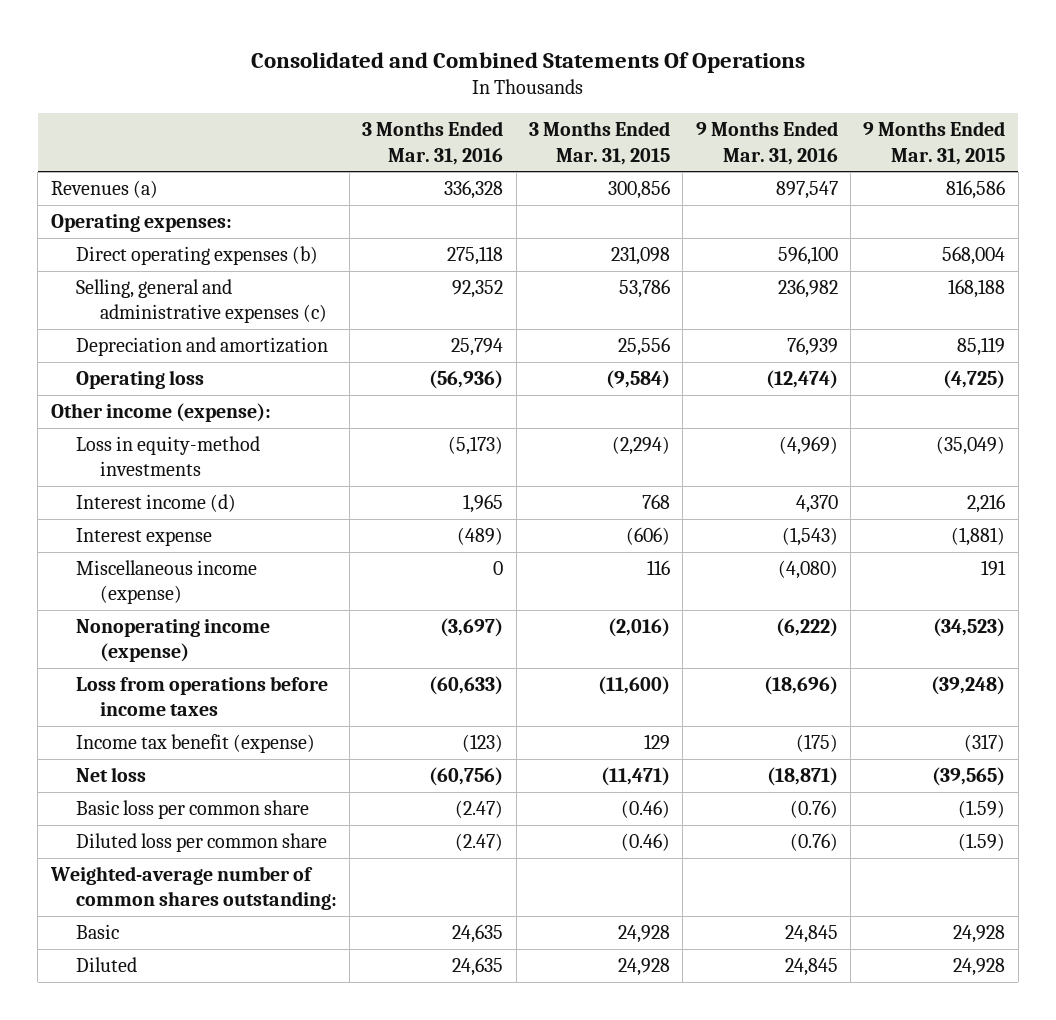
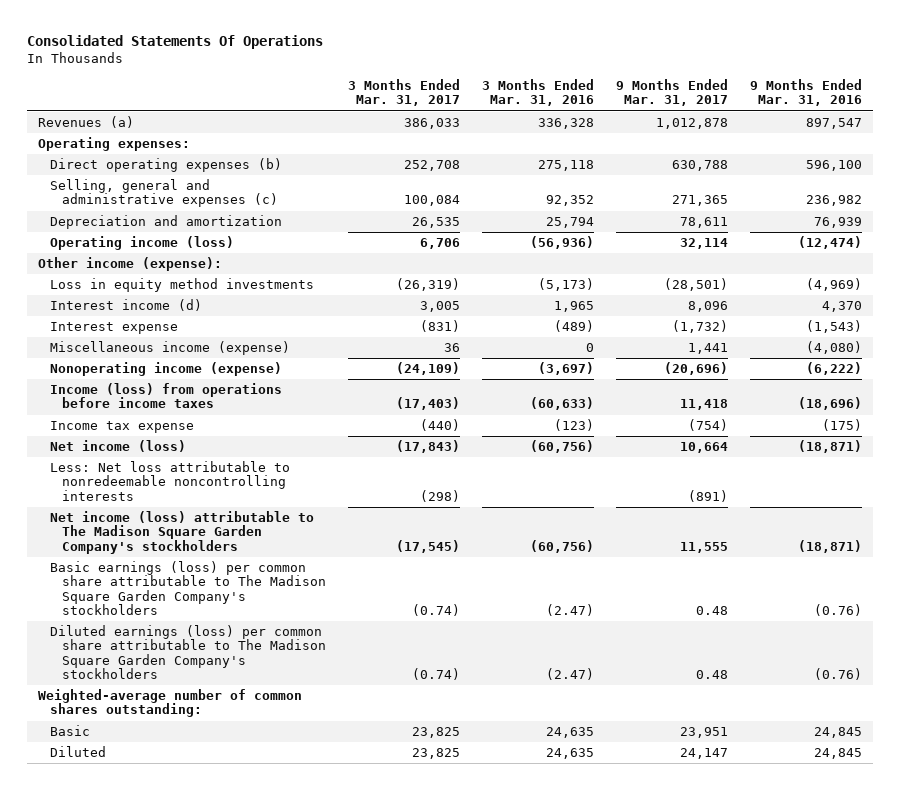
- Consolidated and Combined Statements Of Operations
+ Consolidated Statements Of Operations
- | 3 Months Ended Mar. 31, 2016 | 3 Months Ended Mar. 31, 2015 | 9 Months Ended Mar. 31, 2016 | 9 Months Ended Mar. 31, 2015
+ | 3 Months Ended Mar. 31, 2017 | 3 Months Ended Mar. 31, 2016 | 9 Months Ended Mar. 31, 2017 | 9 Months Ended Mar. 31, 2016
- Operating loss | (56,936) | (9,584) | (12,474) | (4,725)
+ Operating income (loss) | 6,706 | (56,936) | 32,114 | (12,474)
- Loss in equity-method investments | (5,173) | (2,294) | (4,969) | (35,049)
+ Loss in equity method investments | (26,319) | (5,173) | (28,501) | (4,969)
- Loss from operations before income taxes | (60,633) | (11,600) | (18,696) | (39,248)
- Income tax benefit (expense) | (123) | 129 | (175) | (317)
- Net loss | (60,756) | (11,471) | (18,871) | (39,565)
- Basic loss per common share | (2.47) | (0.46) | (0.76) | (1.59)
- Diluted loss per common share | (2.47) | (0.46) | (0.76) | (1.59)
+ Income (loss) from operations before income taxes | (17,403) | (60,633) | 11,418 | (18,696)
+ Income tax expense | (440) | (123) | (754) | (175)
+ Net income (loss) | (17,843) | (60,756) | 10,664 | (18,871)
+ Less: Net loss attributable to nonredeemable noncontrolling interests | (298) | | (891) |
+ Net income (loss) attributable to The Madison Square Garden Company's stockholders | (17,545) | (60,756) | 11,555 | (18,871)
+ Basic earnings (loss) per common share attributable to The Madison Square Garden Company's stockholders | (0.74) | (2.47) | 0.48 | (0.76)
+ Diluted earnings (loss) per common share attributable to The Madison Square Garden Company's stockholders | (0.74) | (2.47) | 0.48 | (0.76)

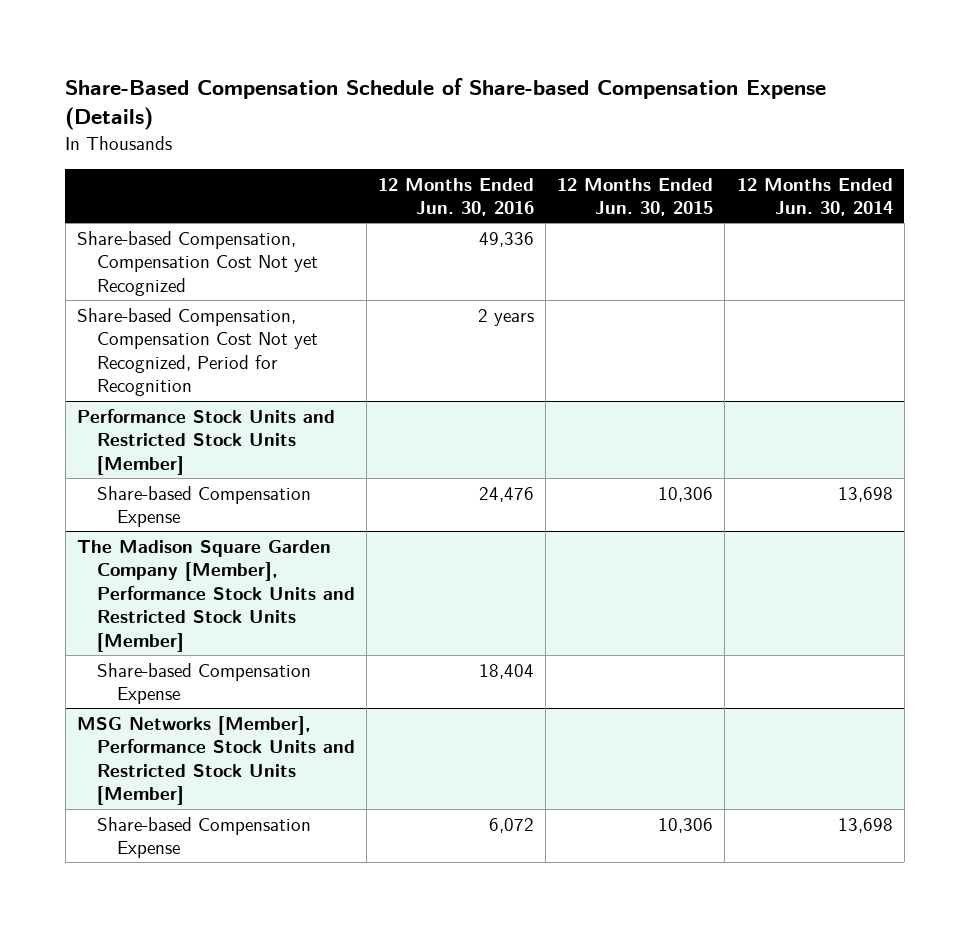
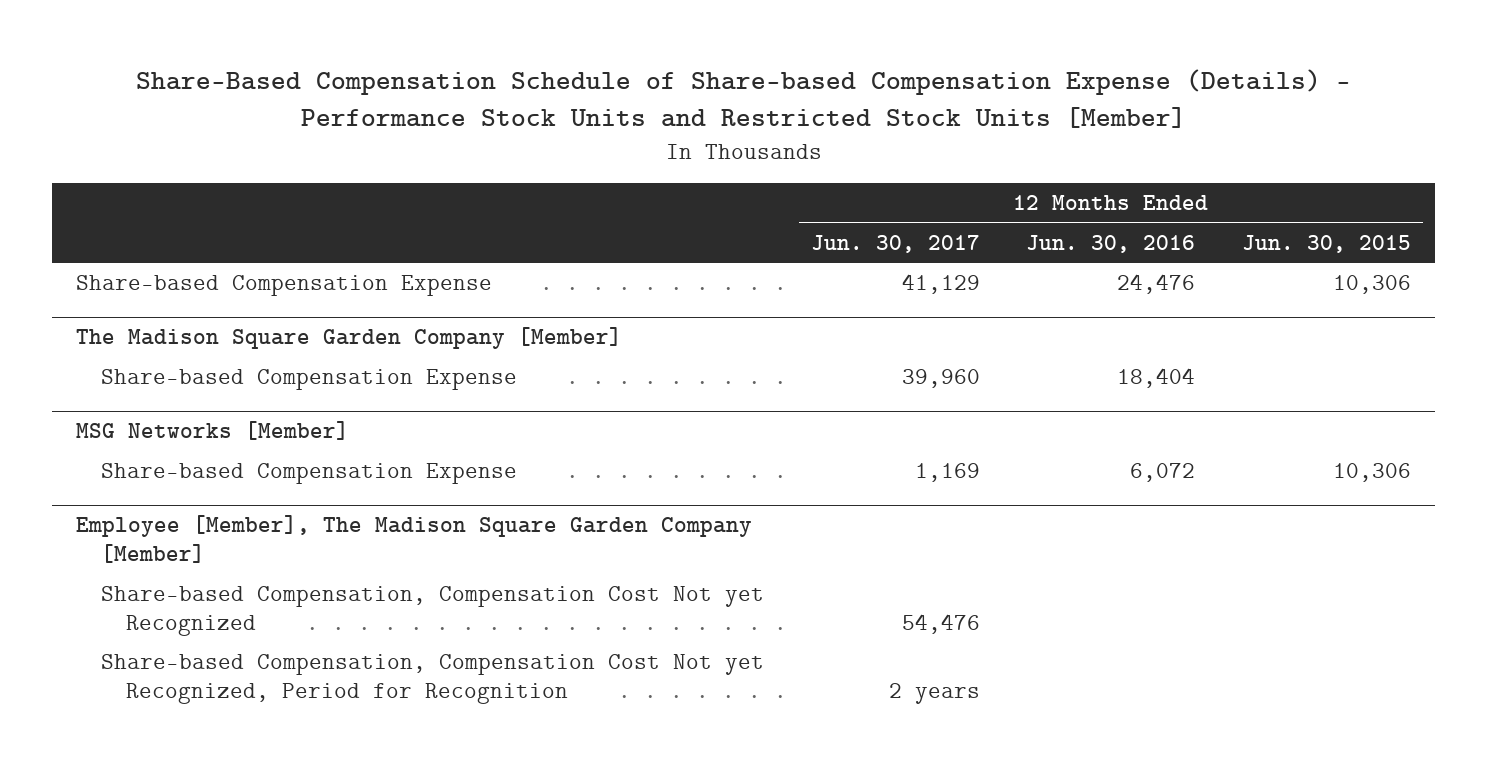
- Share-Based Compensation Schedule of Share-based Compensation Expense (Details)
+ Share-Based Compensation Schedule of Share-based Compensation Expense (Details) - Performance Stock Units and Restricted Stock Units [Member]
- | 12 Months Ended Jun. 30, 2016 | 12 Months Ended Jun. 30, 2015 | 12 Months Ended Jun. 30, 2014
+ | 12 Months Ended Jun. 30, 2017 | 12 Months Ended Jun. 30, 2016 | 12 Months Ended Jun. 30, 2015
- Share-based Compensation, Compensation Cost Not yet Recognized | 49,336 | |
- Share-based Compensation, Compensation Cost Not yet Recognized, Period for Recognition | 2 years | |
- Performance Stock Units and Restricted Stock Units [Member]
- The Madison Square Garden Company [Member], Performance Stock Units and Restricted Stock Units [Member]
+ The Madison Square Garden Company [Member]
- MSG Networks [Member], Performance Stock Units and Restricted Stock Units [Member]
+ MSG Networks [Member]
+ Employee [Member], The Madison Square Garden Company [Member]
+ Share-based Compensation, Compensation Cost Not yet Recognized | 54,476 | |
+ Share-based Compensation, Compensation Cost Not yet Recognized, Period for Recognition | 2 years | |

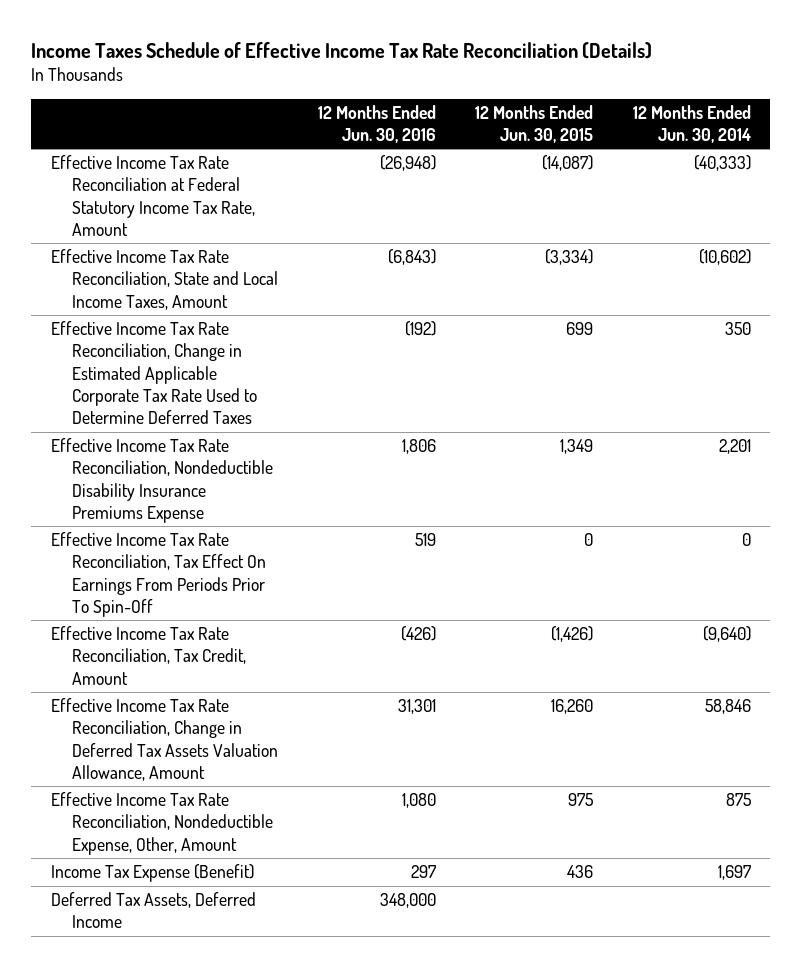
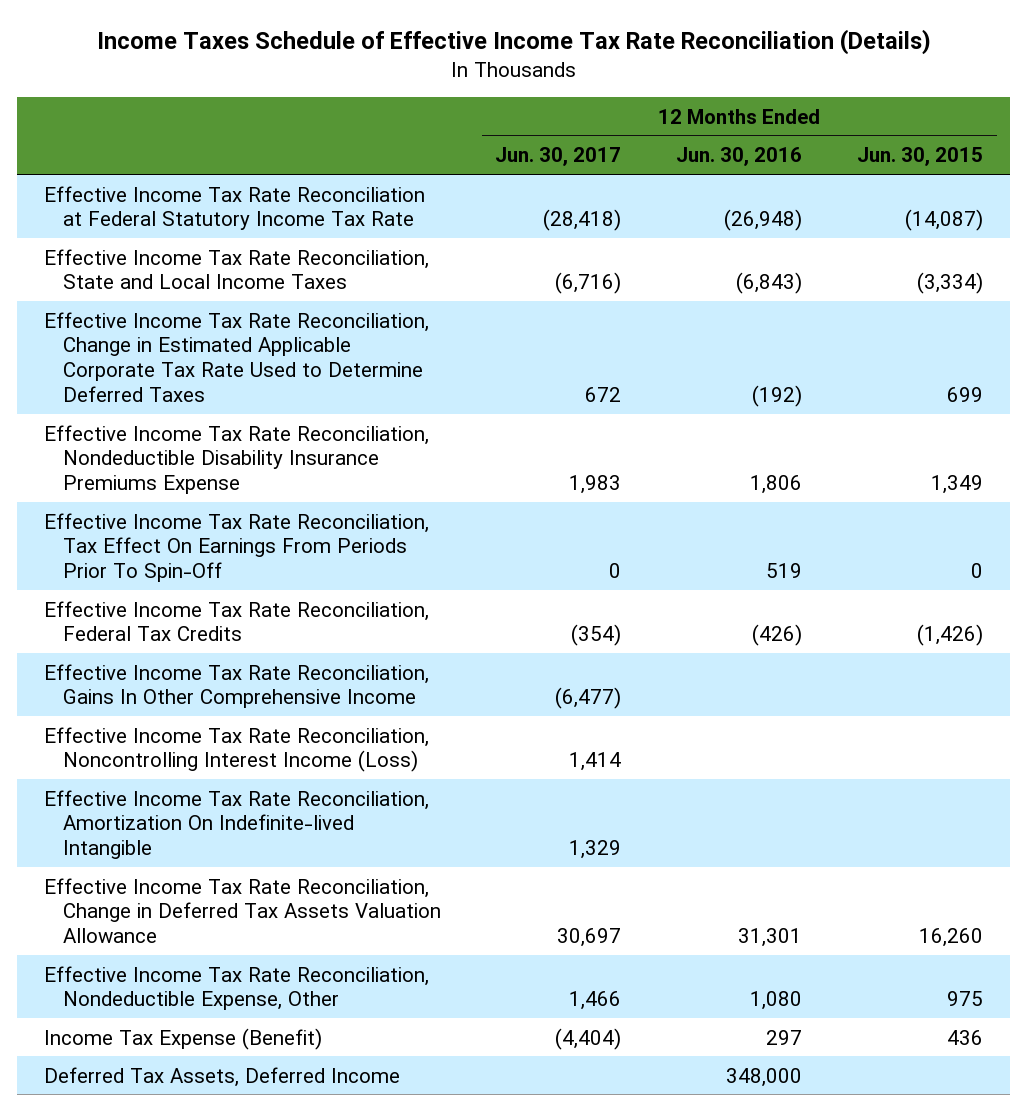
- | 12 Months Ended Jun. 30, 2016 | 12 Months Ended Jun. 30, 2015 | 12 Months Ended Jun. 30, 2014
+ | 12 Months Ended Jun. 30, 2017 | 12 Months Ended Jun. 30, 2016 | 12 Months Ended Jun. 30, 2015
- Effective Income Tax Rate Reconciliation at Federal Statutory Income Tax Rate, Amount | (26,948) | (14,087) | (40,333)
- Effective Income Tax Rate Reconciliation, State and Local Income Taxes, Amount | (6,843) | (3,334) | (10,602)
+ Effective Income Tax Rate Reconciliation at Federal Statutory Income Tax Rate | (28,418) | (26,948) | (14,087)
+ Effective Income Tax Rate Reconciliation, State and Local Income Taxes | (6,716) | (6,843) | (3,334)
- Effective Income Tax Rate Reconciliation, Tax Credit, Amount | (426) | (1,426) | (9,640)
- Effective Income Tax Rate Reconciliation, Change in Deferred Tax Assets Valuation Allowance, Amount | 31,301 | 16,260 | 58,846
- Effective Income Tax Rate Reconciliation, Nondeductible Expense, Other, Amount | 1,080 | 975 | 875
+ Effective Income Tax Rate Reconciliation, Federal Tax Credits | (354) | (426) | (1,426)
+ Effective Income Tax Rate Reconciliation, Gains In Other Comprehensive Income | (6,477) | |
+ Effective Income Tax Rate Reconciliation, Noncontrolling Interest Income (Loss) | 1,414 | |
+ Effective Income Tax Rate Reconciliation, Amortization On Indefinite-lived Intangible | 1,329 | |
+ Effective Income Tax Rate Reconciliation, Change in Deferred Tax Assets Valuation Allowance | 30,697 | 31,301 | 16,260
+ Effective Income Tax Rate Reconciliation, Nondeductible Expense, Other | 1,466 | 1,080 | 975

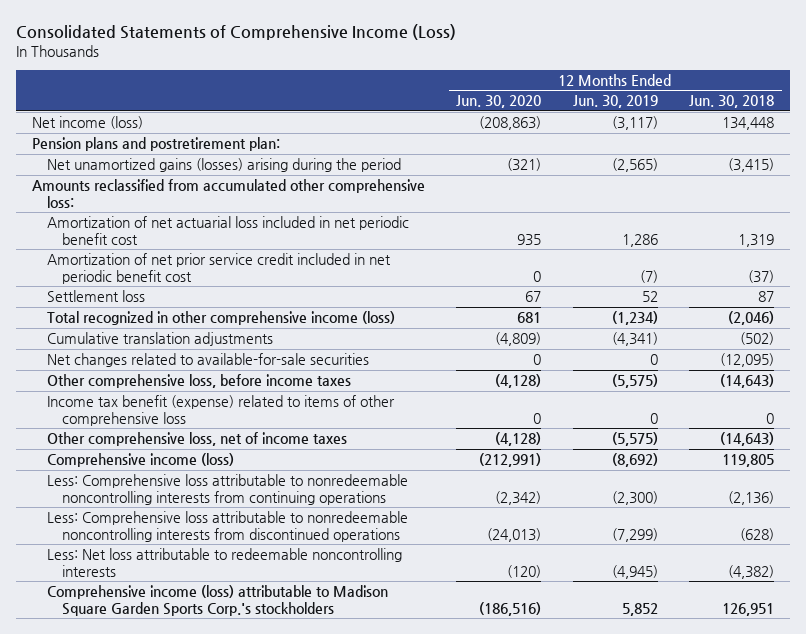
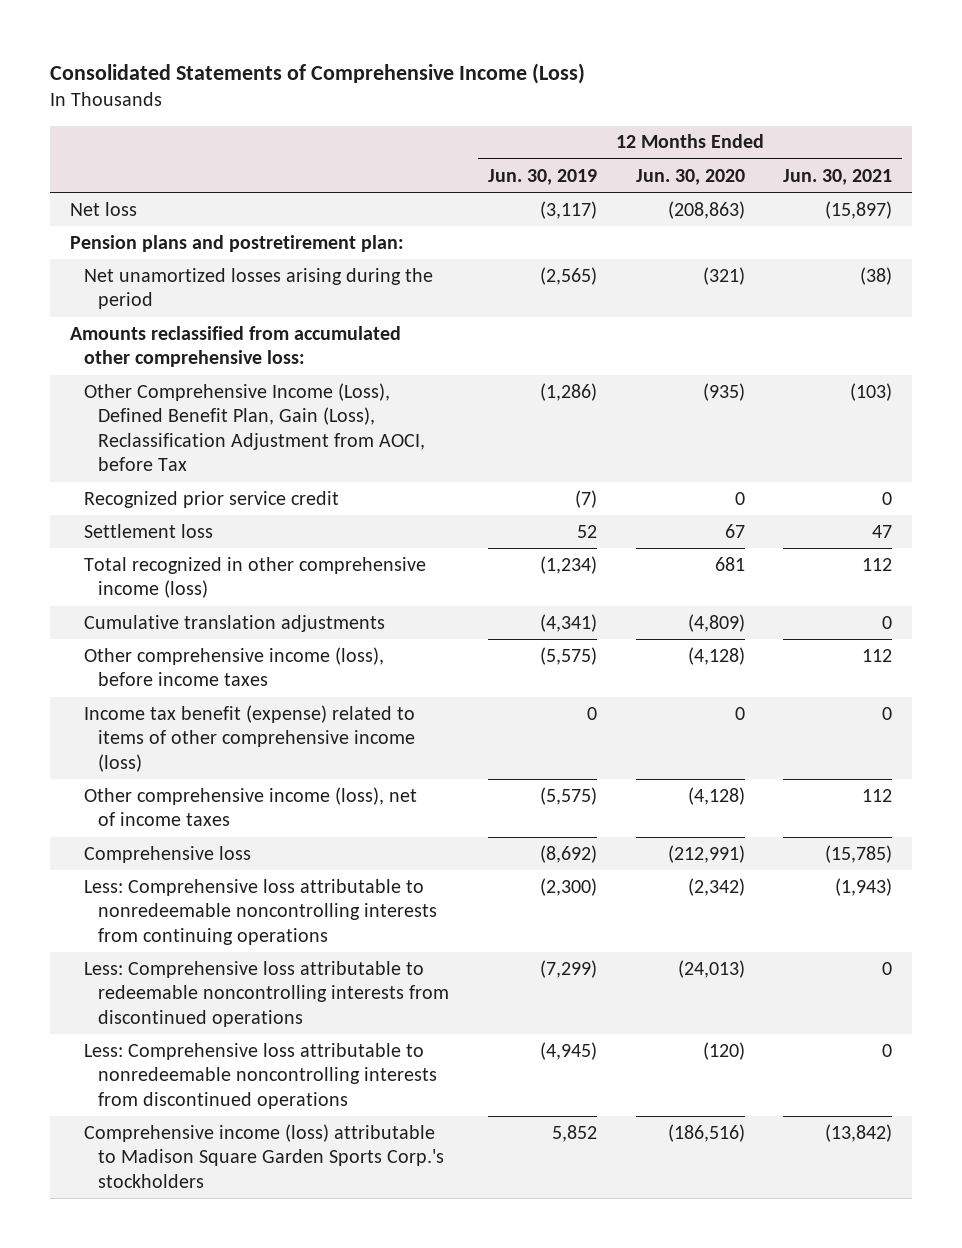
- | 12 Months Ended Jun. 30, 2020 | 12 Months Ended Jun. 30, 2019 | 12 Months Ended Jun. 30, 2018
+ | 12 Months Ended Jun. 30, 2019 | 12 Months Ended Jun. 30, 2020 | 12 Months Ended Jun. 30, 2021
- Net income (loss) | (208,863) | (3,117) | 134,448
+ Net loss | (3,117) | (208,863) | (15,897)
- Net unamortized gains (losses) arising during the period | (321) | (2,565) | (3,415)
+ Net unamortized losses arising during the period | (2,565) | (321) | (38)
- Amortization of net actuarial loss included in net periodic benefit cost | 935 | 1,286 | 1,319
- Amortization of net prior service credit included in net periodic benefit cost | 0 | (7) | (37)
+ Other Comprehensive Income (Loss), Defined Benefit Plan, Gain (Loss), Reclassification Adjustment from AOCI, before Tax | (1,286) | (935) | (103)
+ Recognized prior service credit | (7) | 0 | 0
- Net changes related to available-for-sale securities | 0 | 0 | (12,095)
- Other comprehensive loss, before income taxes | (4,128) | (5,575) | (14,643)
- Income tax benefit (expense) related to items of other comprehensive loss | 0 | 0 | 0
- Other comprehensive loss, net of income taxes | (4,128) | (5,575) | (14,643)
- Comprehensive income (loss) | (212,991) | (8,692) | 119,805
+ Other comprehensive income (loss), before income taxes | (5,575) | (4,128) | 112
+ Income tax benefit (expense) related to items of other comprehensive income (loss) | 0 | 0 | 0
+ Other comprehensive income (loss), net of income taxes | (5,575) | (4,128) | 112
+ Comprehensive loss | (8,692) | (212,991) | (15,785)
- Less: Comprehensive loss attributable to nonredeemable noncontrolling interests from discontinued operations | (24,013) | (7,299) | (628)
- Less: Net loss attributable to redeemable noncontrolling interests | (120) | (4,945) | (4,382)
+ Less: Comprehensive loss attributable to redeemable noncontrolling interests from discontinued operations | (7,299) | (24,013) | 0
+ Less: Comprehensive loss attributable to nonredeemable noncontrolling interests from discontinued operations | (4,945) | (120) | 0

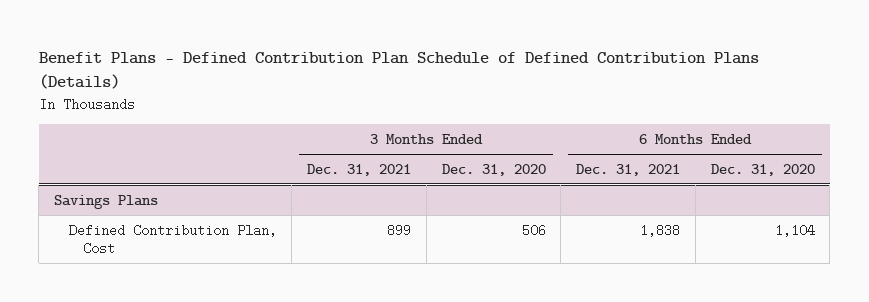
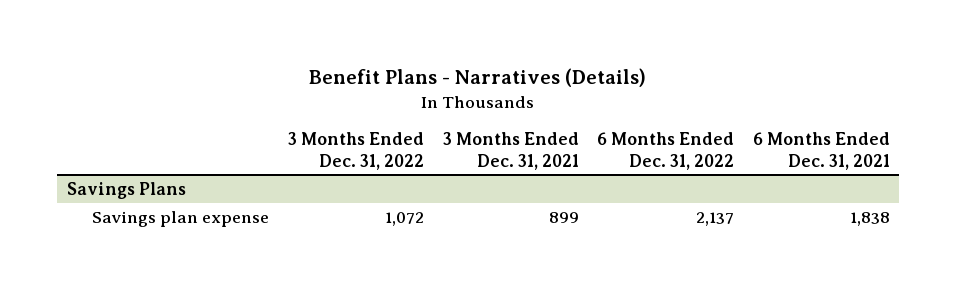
- Benefit Plans - Defined Contribution Plan Schedule of Defined Contribution Plans (Details)
+ Benefit Plans - Narratives (Details)
- | 3 Months Ended Dec. 31, 2021 | 3 Months Ended Dec. 31, 2020 | 6 Months Ended Dec. 31, 2021 | 6 Months Ended Dec. 31, 2020
+ | 3 Months Ended Dec. 31, 2022 | 3 Months Ended Dec. 31, 2021 | 6 Months Ended Dec. 31, 2022 | 6 Months Ended Dec. 31, 2021
@ Savings Plans
- Defined Contribution Plan, Cost | 899 | 506 | 1,838 | 1,104
+ Savings plan expense | 1,072 | 899 | 2,137 | 1,838

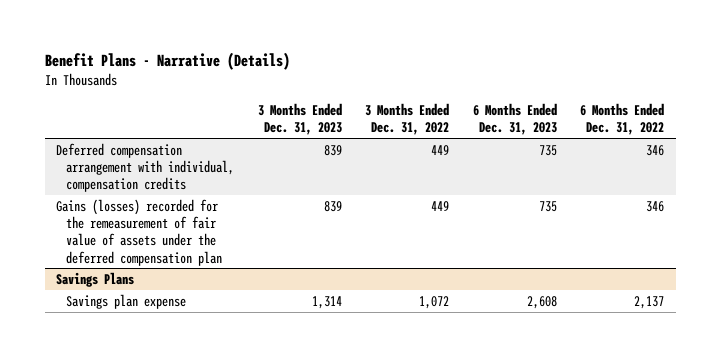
- Benefit Plans - Narratives (Details)
+ Benefit Plans - Narrative (Details)
- | 3 Months Ended Dec. 31, 2022 | 3 Months Ended Dec. 31, 2021 | 6 Months Ended Dec. 31, 2022 | 6 Months Ended Dec. 31, 2021
+ | 3 Months Ended Dec. 31, 2023 | 3 Months Ended Dec. 31, 2022 | 6 Months Ended Dec. 31, 2023 | 6 Months Ended Dec. 31, 2022
+ Deferred compensation arrangement with individual, compensation credits | 839 | 449 | 735 | 346
+ Gains (losses) recorded for the remeasurement of fair value of assets under the deferred compensation plan | 839 | 449 | 735 | 346

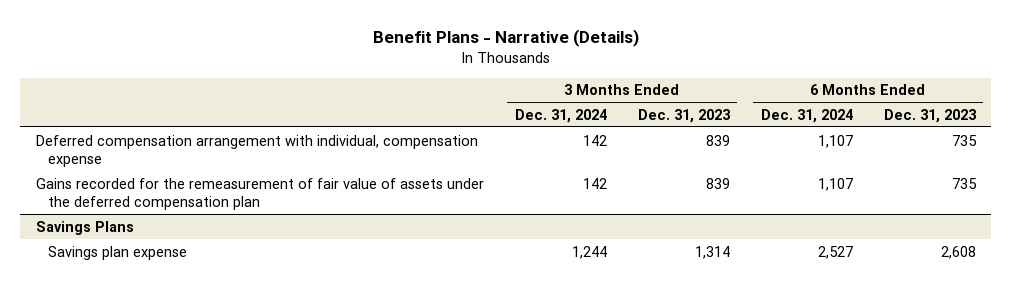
- | 3 Months Ended Dec. 31, 2023 | 3 Months Ended Dec. 31, 2022 | 6 Months Ended Dec. 31, 2023 | 6 Months Ended Dec. 31, 2022
+ | 3 Months Ended Dec. 31, 2024 | 3 Months Ended Dec. 31, 2023 | 6 Months Ended Dec. 31, 2024 | 6 Months Ended Dec. 31, 2023
- Deferred compensation arrangement with individual, compensation credits | 839 | 449 | 735 | 346
- Gains (losses) recorded for the remeasurement of fair value of assets under the deferred compensation plan | 839 | 449 | 735 | 346
+ Deferred compensation arrangement with individual, compensation expense | 142 | 839 | 1,107 | 735
+ Gains recorded for the remeasurement of fair value of assets under the deferred compensation plan | 142 | 839 | 1,107 | 735

